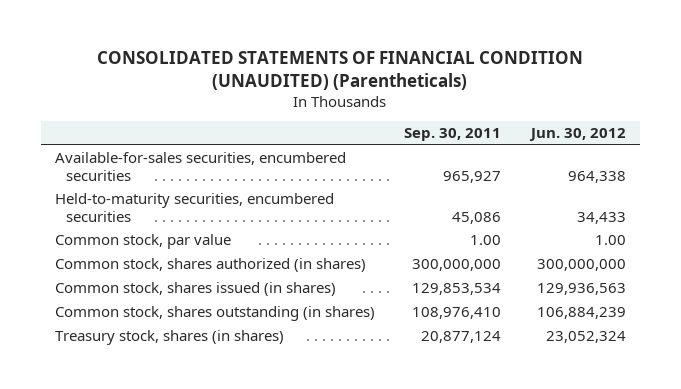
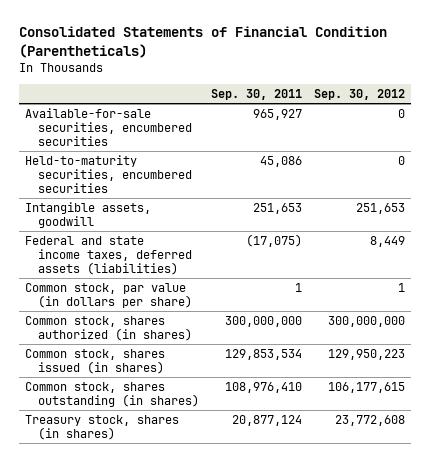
- CONSOLIDATED STATEMENTS OF FINANCIAL CONDITION (UNAUDITED) (Parentheticals)
+ Consolidated Statements of Financial Condition (Parentheticals)
- | Sep. 30, 2011 | Jun. 30, 2012
+ | Sep. 30, 2011 | Sep. 30, 2012
- Available-for-sales securities, encumbered securities | 965,927 | 964,338
+ Available-for-sale securities, encumbered securities | 965,927 | 0
- Common stock, par value | 1.00 | 1.00
+ Intangible assets, goodwill | 251,653 | 251,653
+ Federal and state income taxes, deferred assets (liabilities) | (17,075) | 8,449
+ Common stock, par value (in dollars per share) | 1 | 1

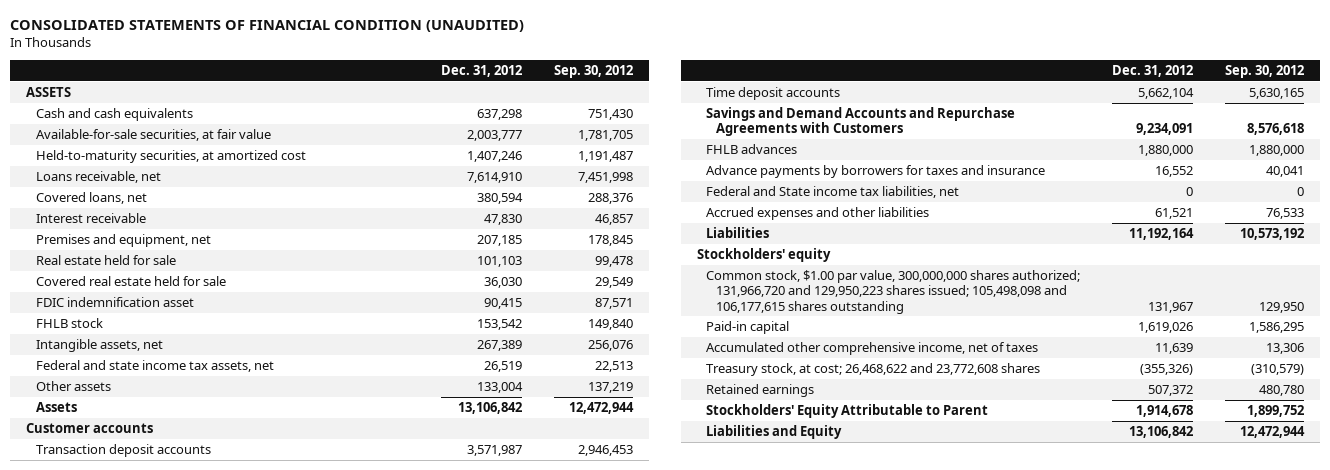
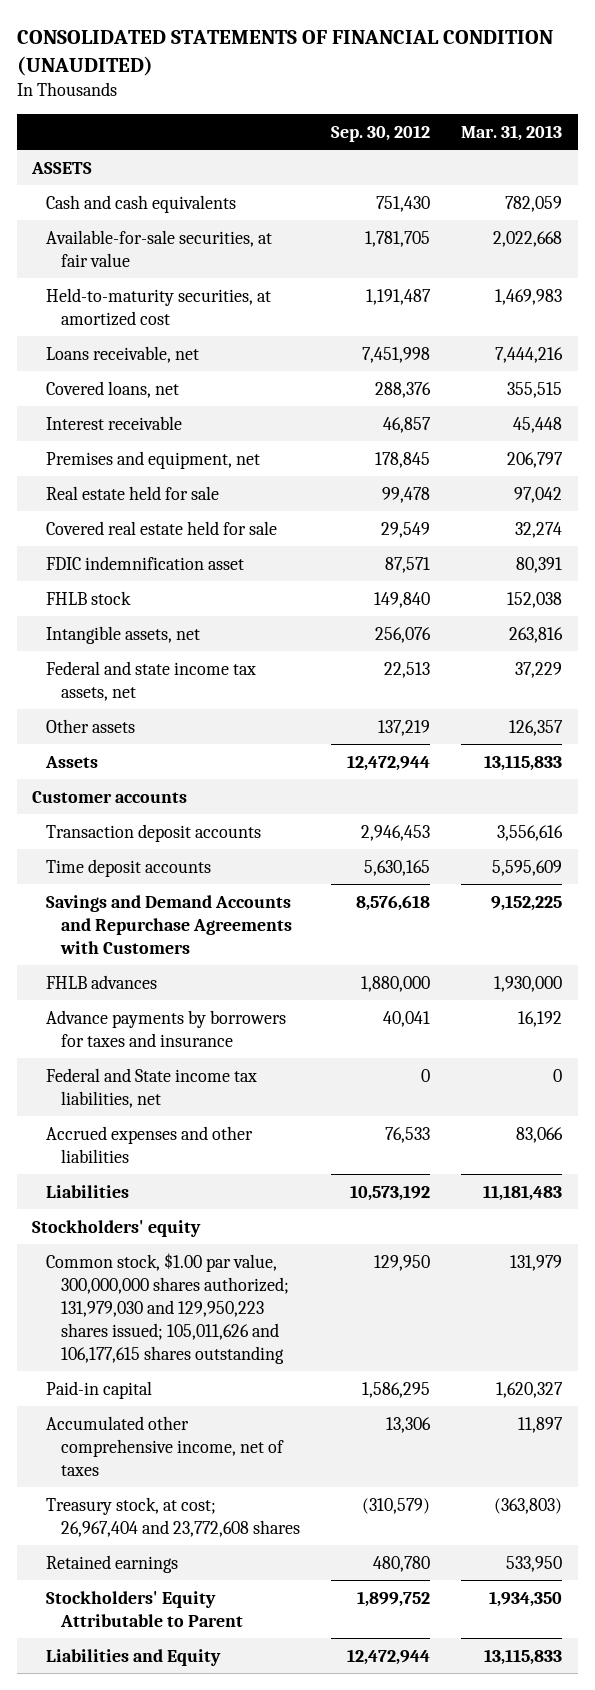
- | Dec. 31, 2012 | Sep. 30, 2012
+ | Sep. 30, 2012 | Mar. 31, 2013
- Common stock, $1.00 par value, 300,000,000 shares authorized; 131,966,720 and 129,950,223 shares issued; 105,498,098 and 106,177,615 shares outstanding | 131,967 | 129,950
+ Common stock, $1.00 par value, 300,000,000 shares authorized; 131,979,030 and 129,950,223 shares issued; 105,011,626 and 106,177,615 shares outstanding | 129,950 | 131,979
- Treasury stock, at cost; 26,468,622 and 23,772,608 shares | (355,326) | (310,579)
+ Treasury stock, at cost; 26,967,404 and 23,772,608 shares | (310,579) | (363,803)

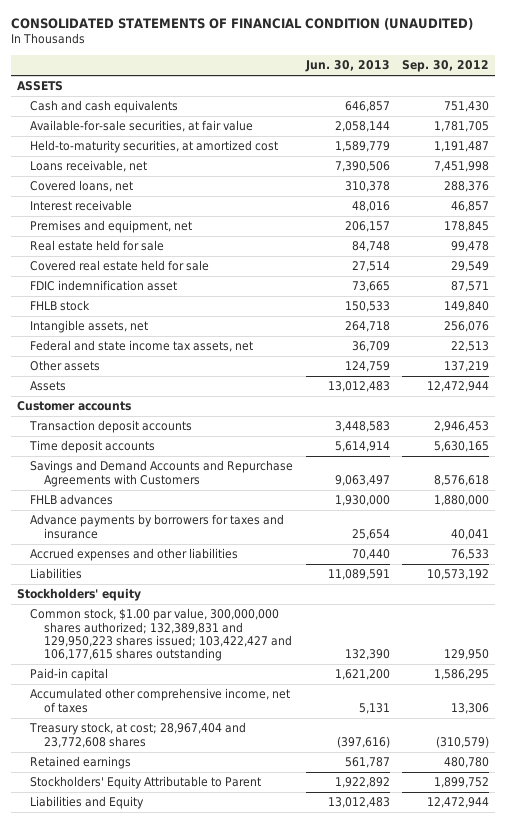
- | Sep. 30, 2012 | Mar. 31, 2013
+ | Jun. 30, 2013 | Sep. 30, 2012
- Federal and State income tax liabilities, net | 0 | 0
- Common stock, $1.00 par value, 300,000,000 shares authorized; 131,979,030 and 129,950,223 shares issued; 105,011,626 and 106,177,615 shares outstanding | 129,950 | 131,979
+ Common stock, $1.00 par value, 300,000,000 shares authorized; 132,389,831 and 129,950,223 shares issued; 103,422,427 and 106,177,615 shares outstanding | 132,390 | 129,950
- Treasury stock, at cost; 26,967,404 and 23,772,608 shares | (310,579) | (363,803)
+ Treasury stock, at cost; 28,967,404 and 23,772,608 shares | (397,616) | (310,579)

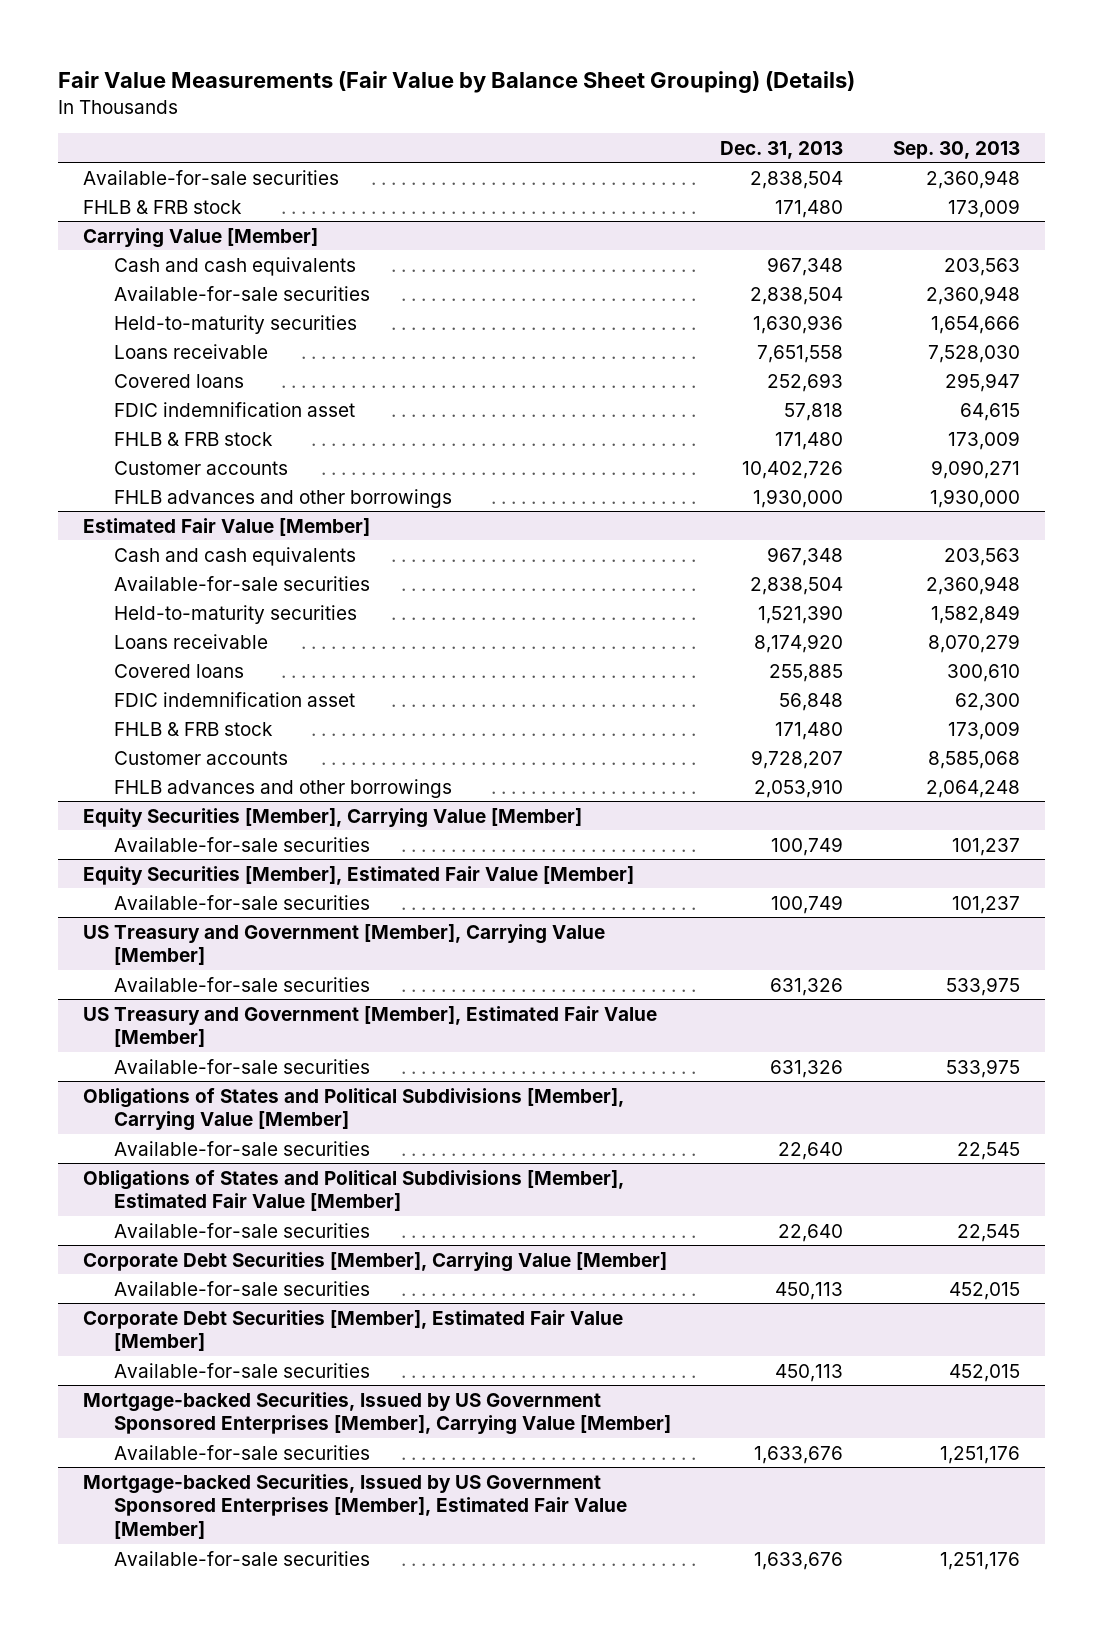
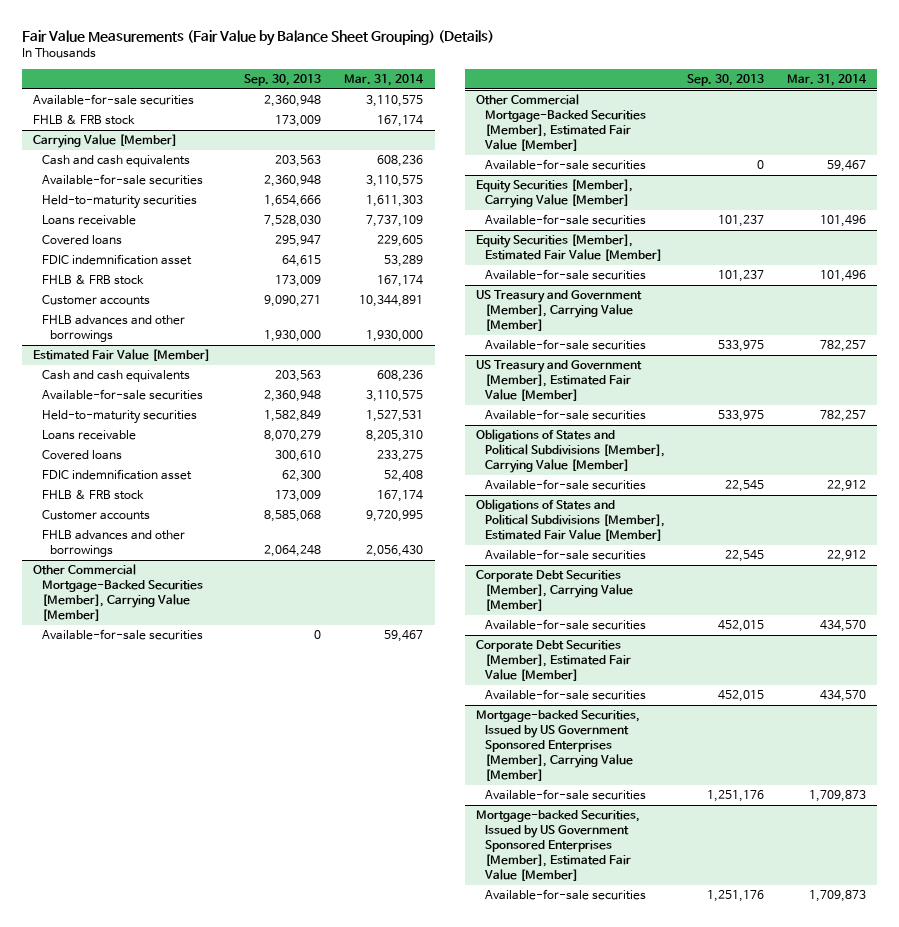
- | Dec. 31, 2013 | Sep. 30, 2013
+ | Sep. 30, 2013 | Mar. 31, 2014
+ Other Commercial Mortgage-Backed Securities [Member], Carrying Value [Member]
+ Available-for-sale securities | 0 | 59,467
+ Other Commercial Mortgage-Backed Securities [Member], Estimated Fair Value [Member]
+ Available-for-sale securities | 0 | 59,467

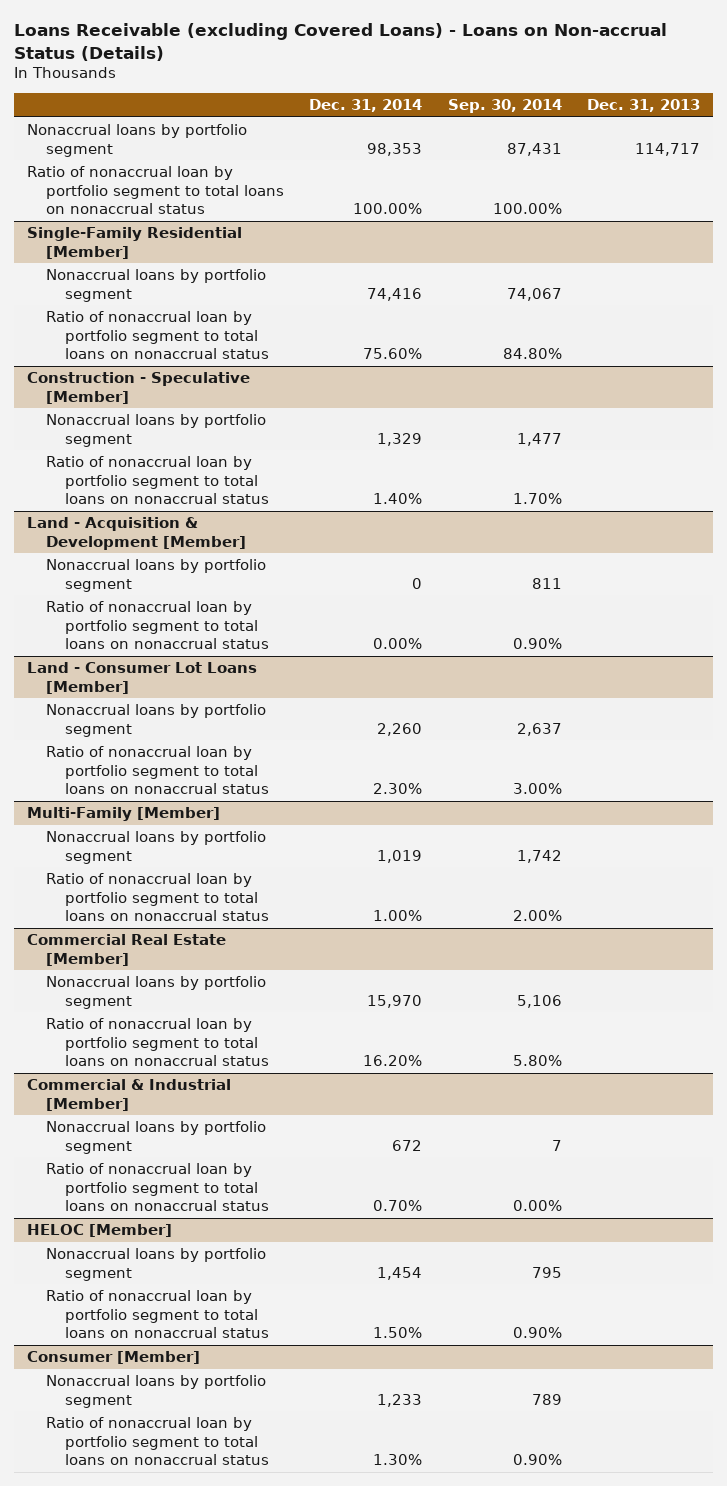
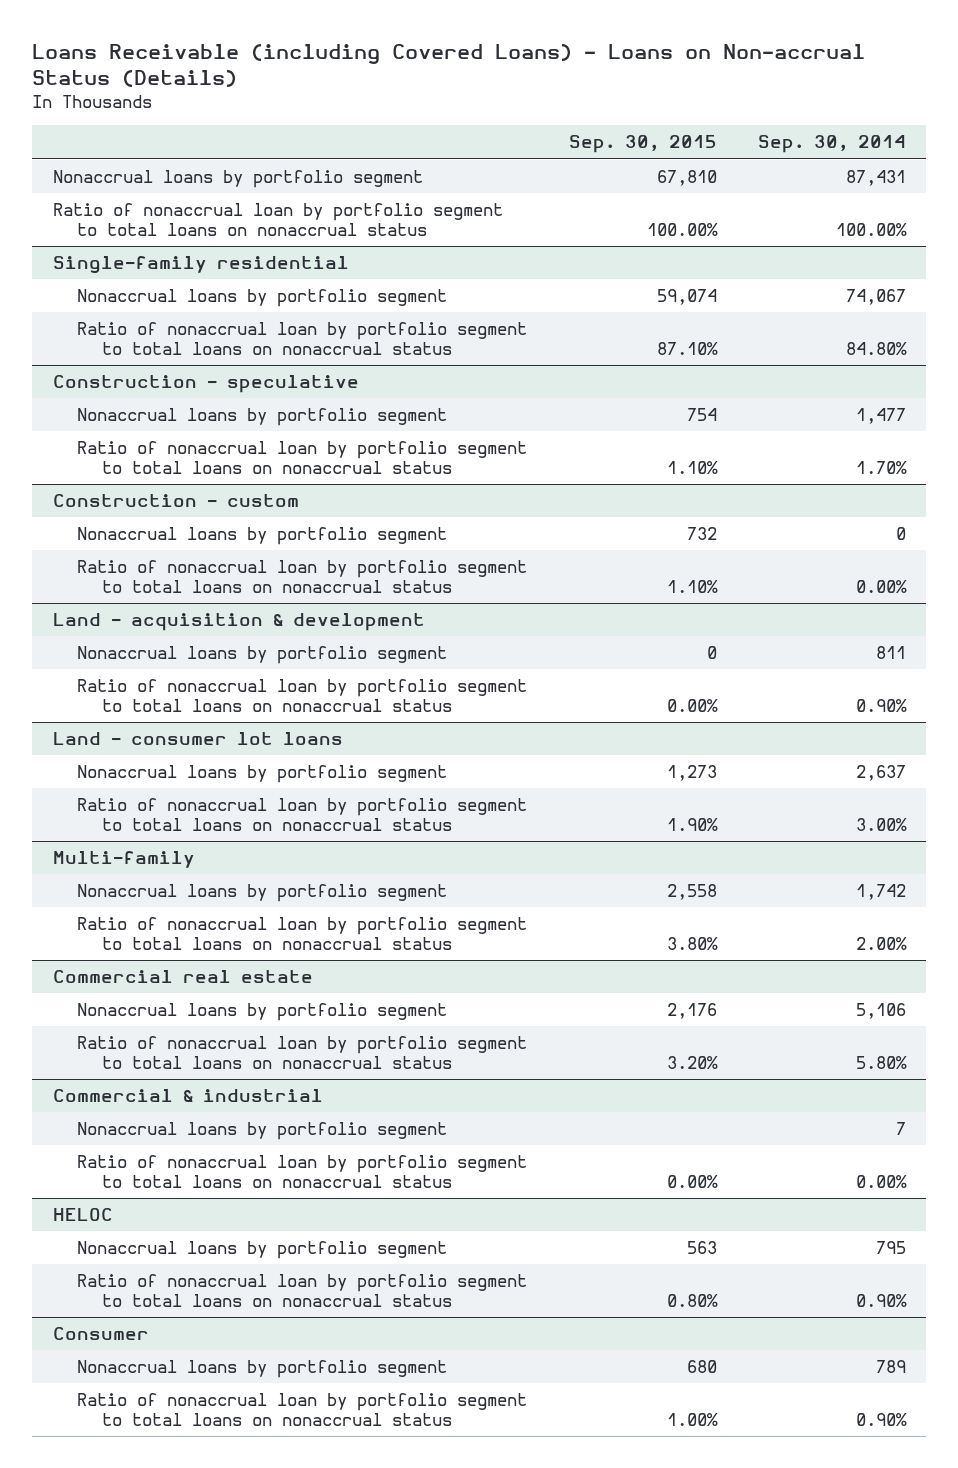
- Loans Receivable (excluding Covered Loans) - Loans on Non-accrual Status (Details)
+ Loans Receivable (including Covered Loans) - Loans on Non-accrual Status (Details)
- | Dec. 31, 2014 | Sep. 30, 2014 | Dec. 31, 2013
+ | Sep. 30, 2015 | Sep. 30, 2014
- Single-Family Residential [Member]
+ Single-family residential
- Construction - Speculative [Member]
+ Construction - speculative
- Land - Acquisition & Development [Member]
+ Construction - custom
+ Nonaccrual loans by portfolio segment | 732 | 0
+ Ratio of nonaccrual loan by portfolio segment to total loans on nonaccrual status | 1.10% | 0.00%
+ Land - acquisition & development
- Land - Consumer Lot Loans [Member]
+ Land - consumer lot loans
- Multi-Family [Member]
+ Multi-family
- Commercial Real Estate [Member]
+ Commercial real estate
- Commercial & Industrial [Member]
+ Commercial & industrial
- HELOC [Member]
+ HELOC
- Consumer [Member]
+ Consumer

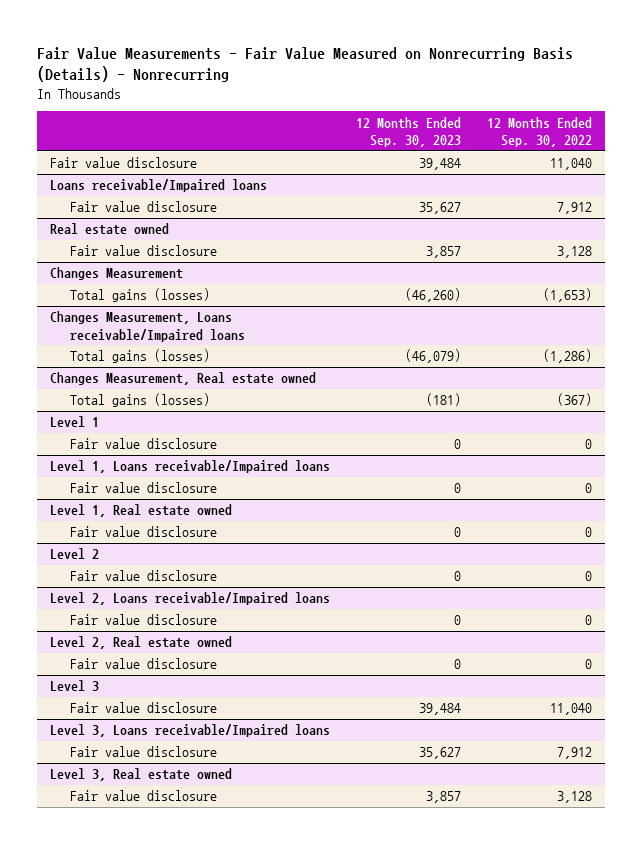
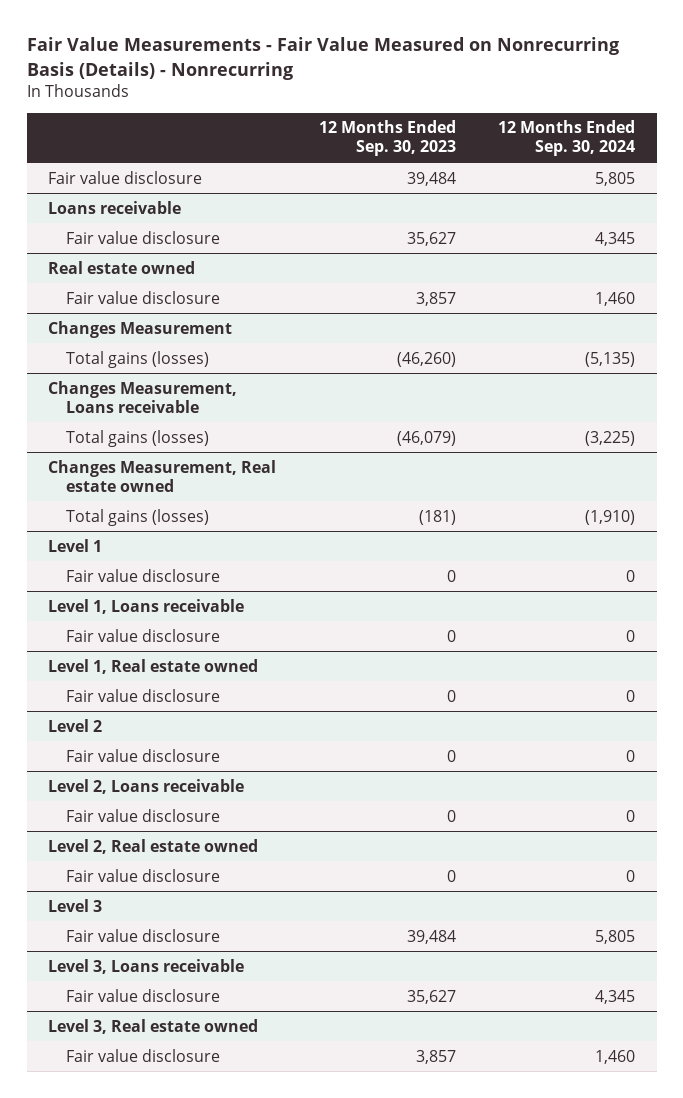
- | 12 Months Ended Sep. 30, 2023 | 12 Months Ended Sep. 30, 2022
+ | 12 Months Ended Sep. 30, 2023 | 12 Months Ended Sep. 30, 2024
- Loans receivable/Impaired loans
+ Loans receivable
- Changes Measurement, Loans receivable/Impaired loans
+ Changes Measurement, Loans receivable
- Level 1, Loans receivable/Impaired loans
+ Level 1, Loans receivable
- Level 2, Loans receivable/Impaired loans
+ Level 2, Loans receivable
- Level 3, Loans receivable/Impaired loans
+ Level 3, Loans receivable

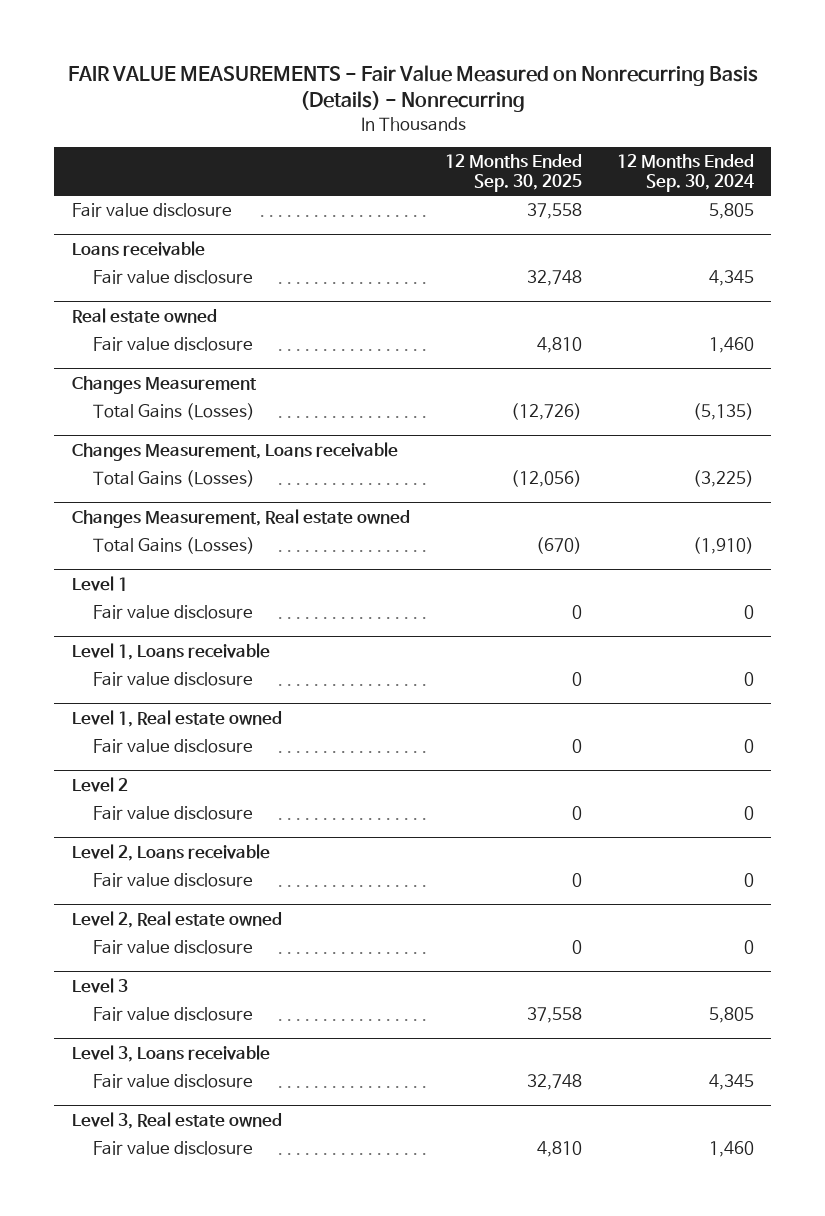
- Fair Value Measurements - Fair Value Measured on Nonrecurring Basis (Details) - Nonrecurring
+ FAIR VALUE MEASUREMENTS - Fair Value Measured on Nonrecurring Basis (Details) - Nonrecurring
- | 12 Months Ended Sep. 30, 2023 | 12 Months Ended Sep. 30, 2024
+ | 12 Months Ended Sep. 30, 2025 | 12 Months Ended Sep. 30, 2024
@ Changes Measurement
- Total gains (losses) | (46,260) | (5,135)
+ Total Gains (Losses) | (12,726) | (5,135)
@ Changes Measurement, Loans receivable
- Total gains (losses) | (46,079) | (3,225)
+ Total Gains (Losses) | (12,056) | (3,225)
@ Changes Measurement, Real estate owned
- Total gains (losses) | (181) | (1,910)
+ Total Gains (Losses) | (670) | (1,910)

